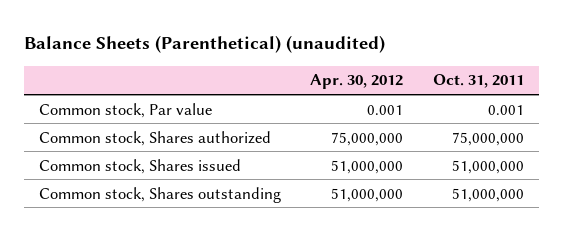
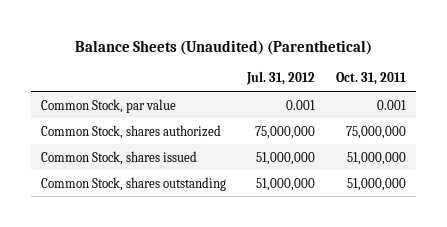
- Balance Sheets (Parenthetical) (unaudited)
+ Balance Sheets (Unaudited) (Parenthetical)
- | Apr. 30, 2012 | Oct. 31, 2011
+ | Jul. 31, 2012 | Oct. 31, 2011
- Common stock, Par value | 0.001 | 0.001
- Common stock, Shares authorized | 75,000,000 | 75,000,000
- Common stock, Shares issued | 51,000,000 | 51,000,000
- Common stock, Shares outstanding | 51,000,000 | 51,000,000
+ Common Stock, par value | 0.001 | 0.001
+ Common Stock, shares authorized | 75,000,000 | 75,000,000
+ Common Stock, shares issued | 51,000,000 | 51,000,000
+ Common Stock, shares outstanding | 51,000,000 | 51,000,000

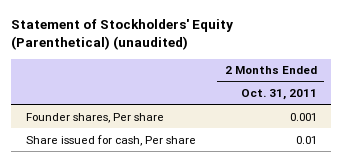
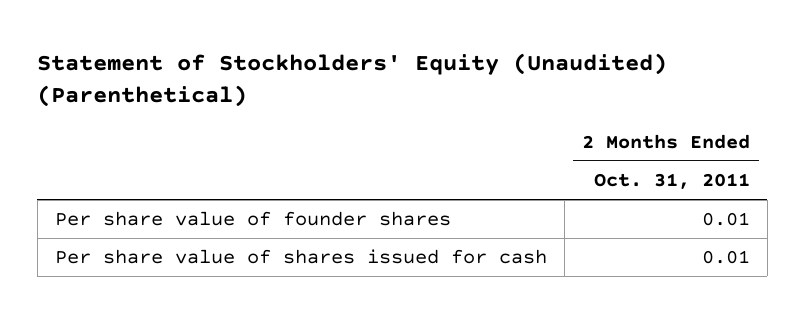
- Statement of Stockholders' Equity (Parenthetical) (unaudited)
+ Statement of Stockholders' Equity (Unaudited) (Parenthetical)
- Founder shares, Per share | 0.001
- Share issued for cash, Per share | 0.01
+ Per share value of founder shares | 0.01
+ Per share value of shares issued for cash | 0.01

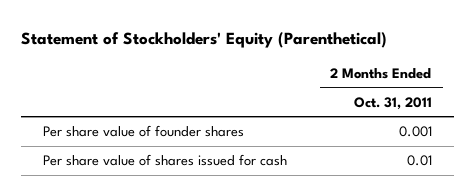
- Statement of Stockholders' Equity (Unaudited) (Parenthetical)
+ Statement of Stockholders' Equity (Parenthetical)
- Per share value of founder shares | 0.01
+ Per share value of founder shares | 0.001

